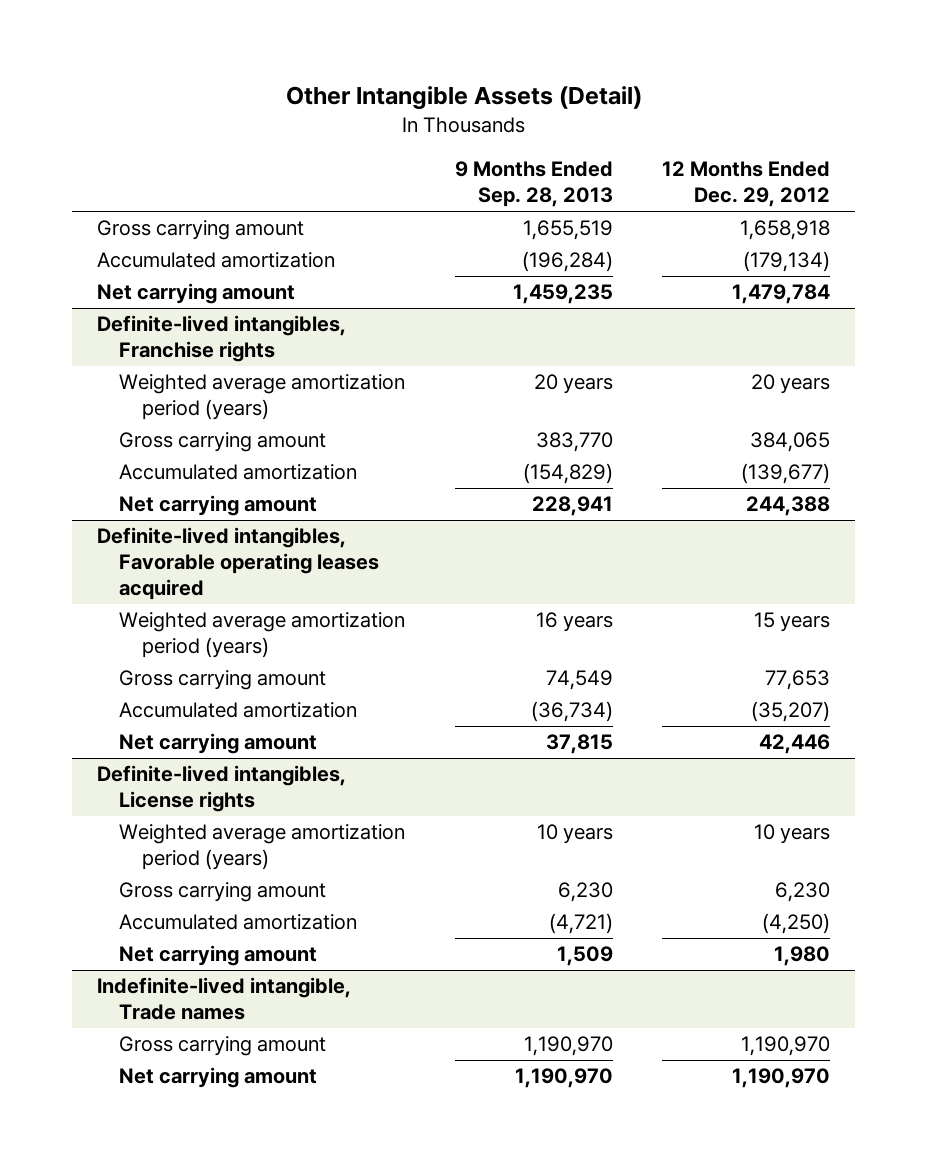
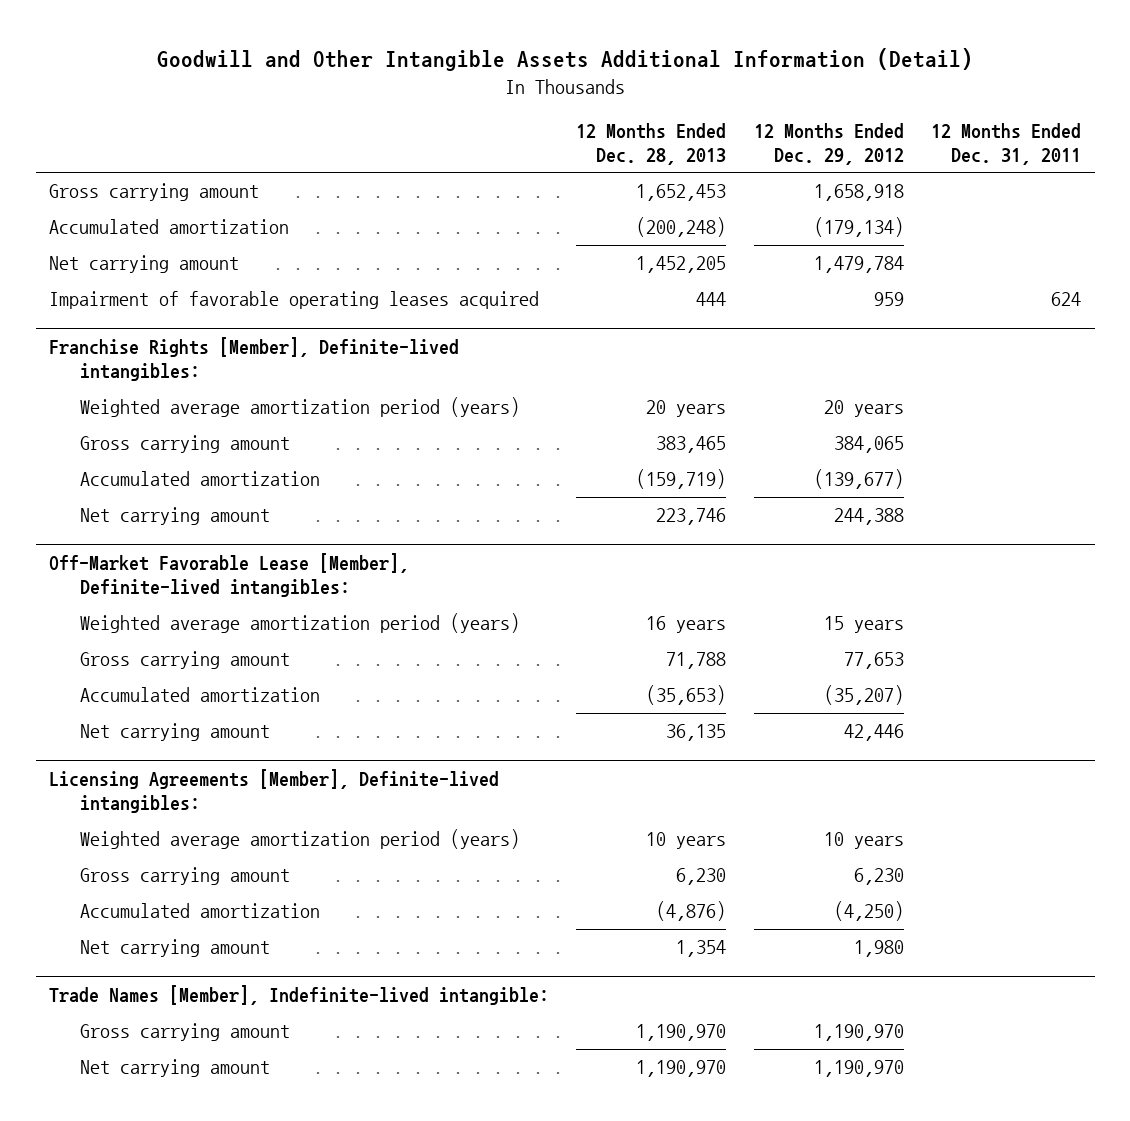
- Other Intangible Assets (Detail)
+ Goodwill and Other Intangible Assets Additional Information (Detail)
- | 9 Months Ended Sep. 28, 2013 | 12 Months Ended Dec. 29, 2012
+ | 12 Months Ended Dec. 28, 2013 | 12 Months Ended Dec. 29, 2012 | 12 Months Ended Dec. 31, 2011
- Definite-lived intangibles, Franchise rights
+ Impairment of favorable operating leases acquired | 444 | 959 | 624
+ Franchise Rights [Member], Definite-lived intangibles:
- Definite-lived intangibles, Favorable operating leases acquired
+ Off-Market Favorable Lease [Member], Definite-lived intangibles:
- Definite-lived intangibles, License rights
+ Licensing Agreements [Member], Definite-lived intangibles:
- Indefinite-lived intangible, Trade names
+ Trade Names [Member], Indefinite-lived intangible:

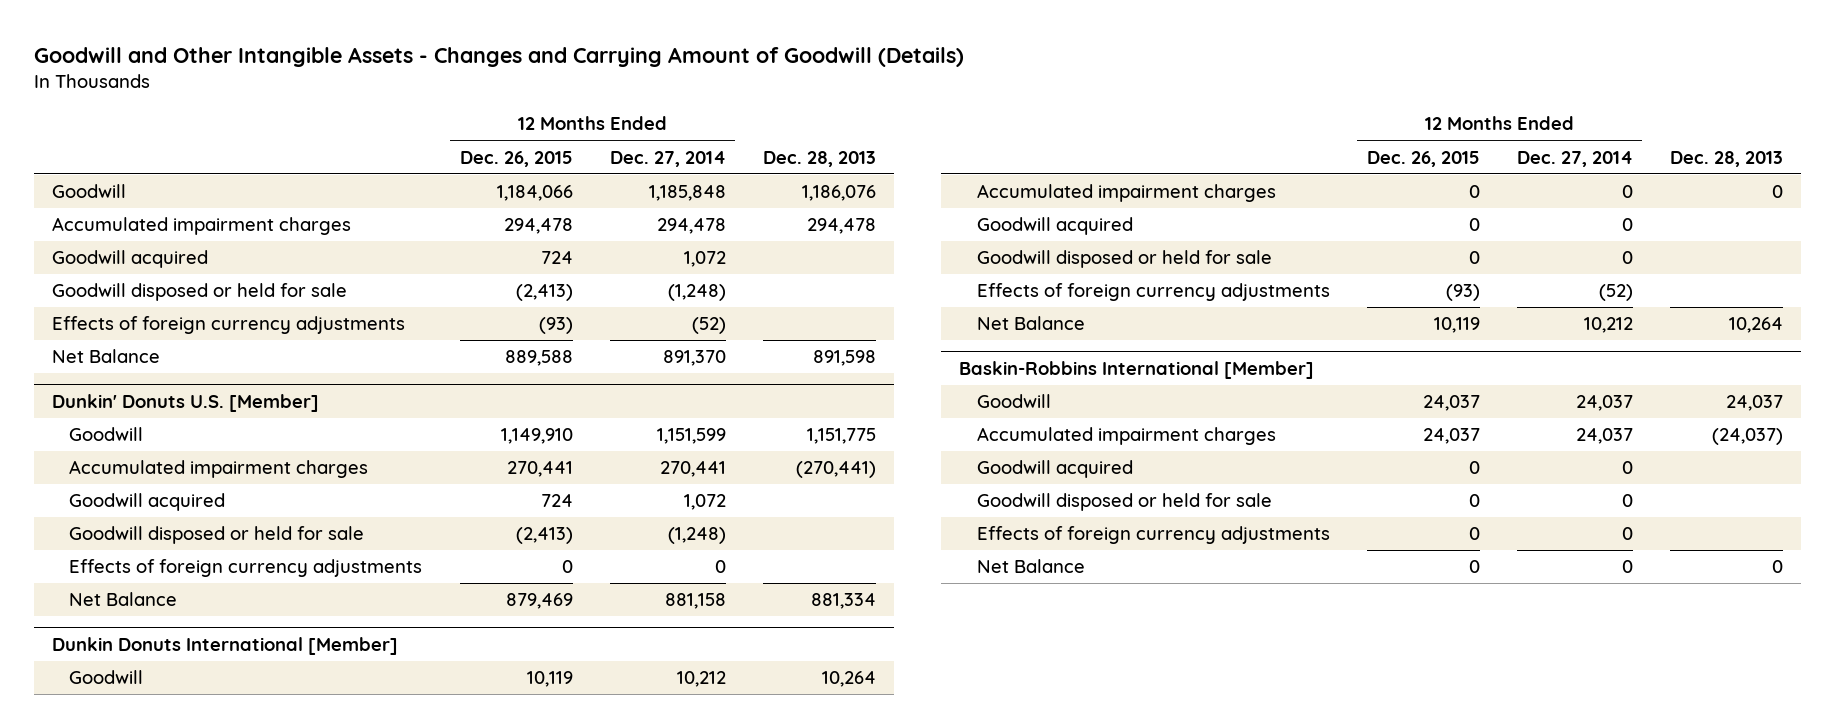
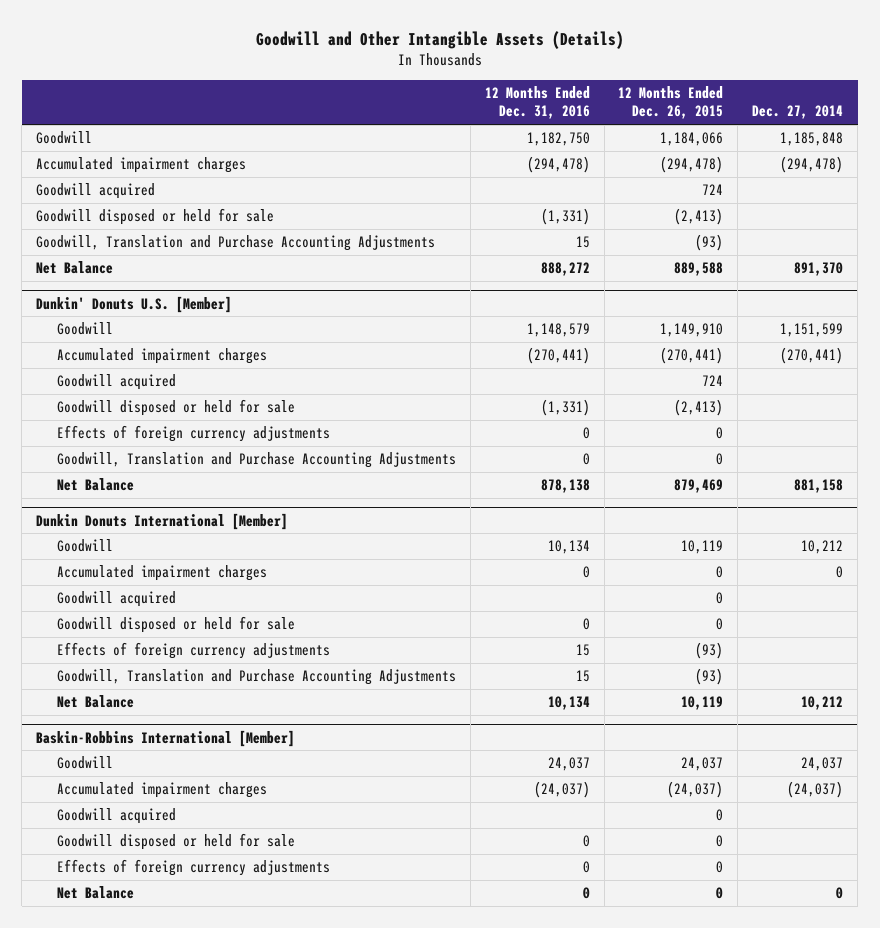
- Goodwill and Other Intangible Assets - Changes and Carrying Amount of Goodwill (Details)
+ Goodwill and Other Intangible Assets (Details)
- | 12 Months Ended Dec. 26, 2015 | 12 Months Ended Dec. 27, 2014 | Dec. 28, 2013
+ | 12 Months Ended Dec. 31, 2016 | 12 Months Ended Dec. 26, 2015 | Dec. 27, 2014
- Accumulated impairment charges | 294,478 | 294,478 | 294,478
+ Accumulated impairment charges | (294,478) | (294,478) | (294,478)
- Effects of foreign currency adjustments | (93) | (52) |
+ Goodwill, Translation and Purchase Accounting Adjustments | 15 | (93) |
@ Dunkin' Donuts U.S. [Member]
- Accumulated impairment charges | 270,441 | 270,441 | (270,441)
+ Accumulated impairment charges | (270,441) | (270,441) | (270,441)
+ Goodwill, Translation and Purchase Accounting Adjustments | 0 | 0 |
@ Dunkin Donuts International [Member]
+ Goodwill, Translation and Purchase Accounting Adjustments | 15 | (93) |
@ Baskin-Robbins International [Member]
- Accumulated impairment charges | 24,037 | 24,037 | (24,037)
+ Accumulated impairment charges | (24,037) | (24,037) | (24,037)

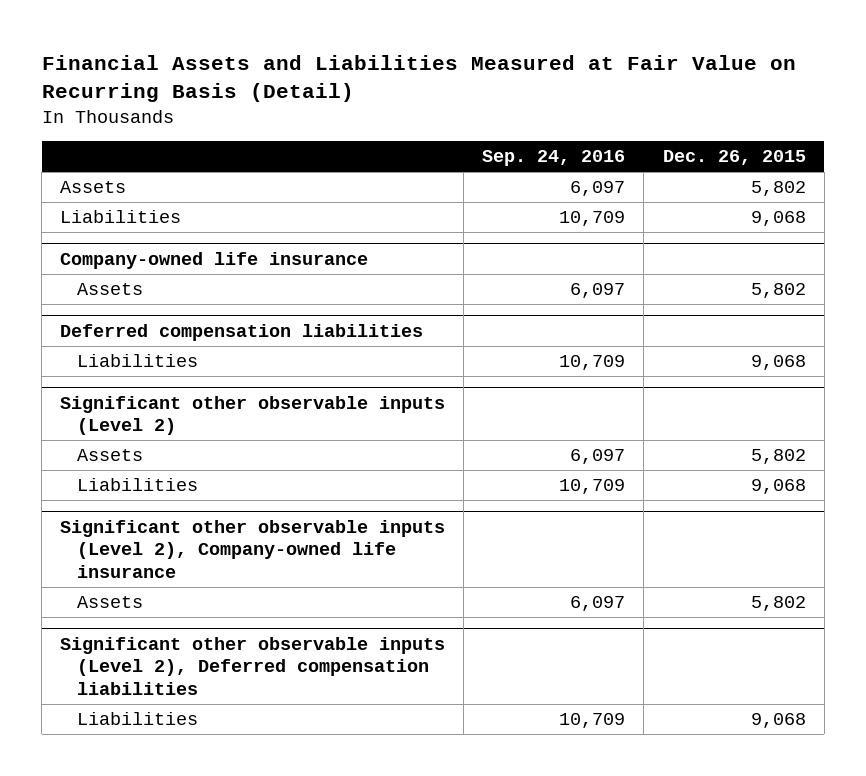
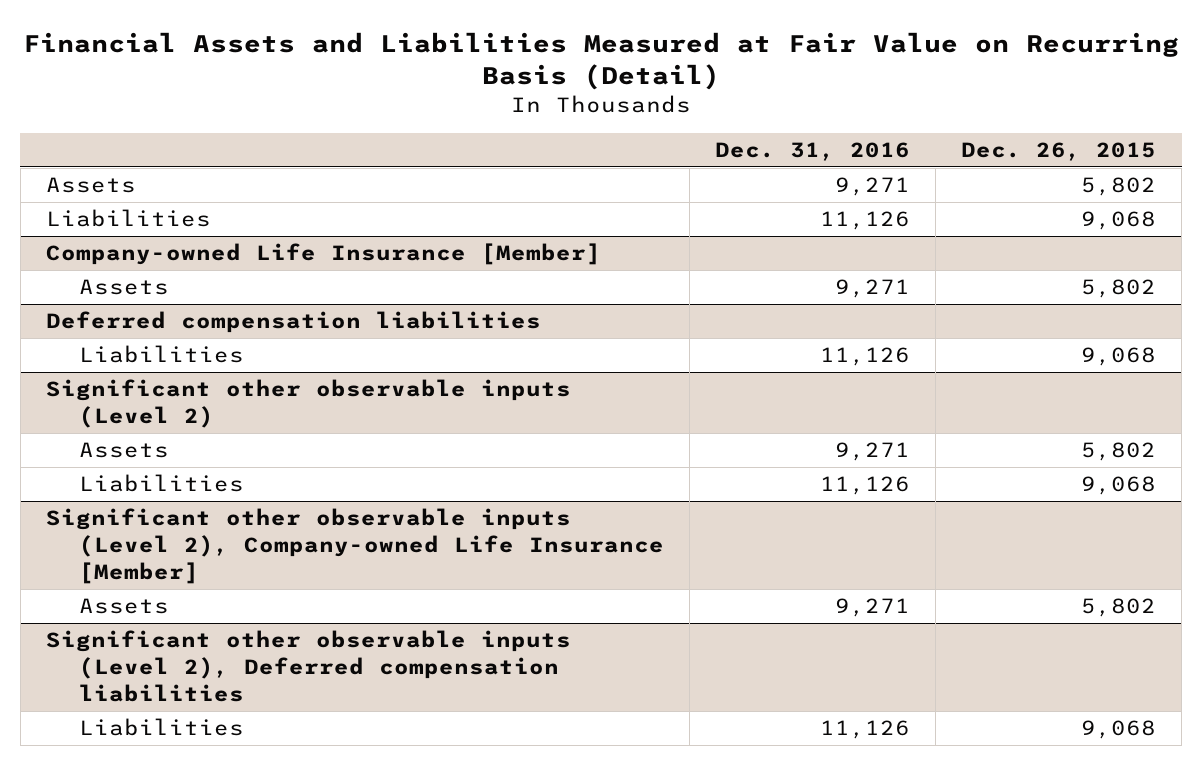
- | Sep. 24, 2016 | Dec. 26, 2015
+ | Dec. 31, 2016 | Dec. 26, 2015
- Company-owned life insurance
+ Company-owned Life Insurance [Member]
- Significant other observable inputs (Level 2), Company-owned life insurance
+ Significant other observable inputs (Level 2), Company-owned Life Insurance [Member]

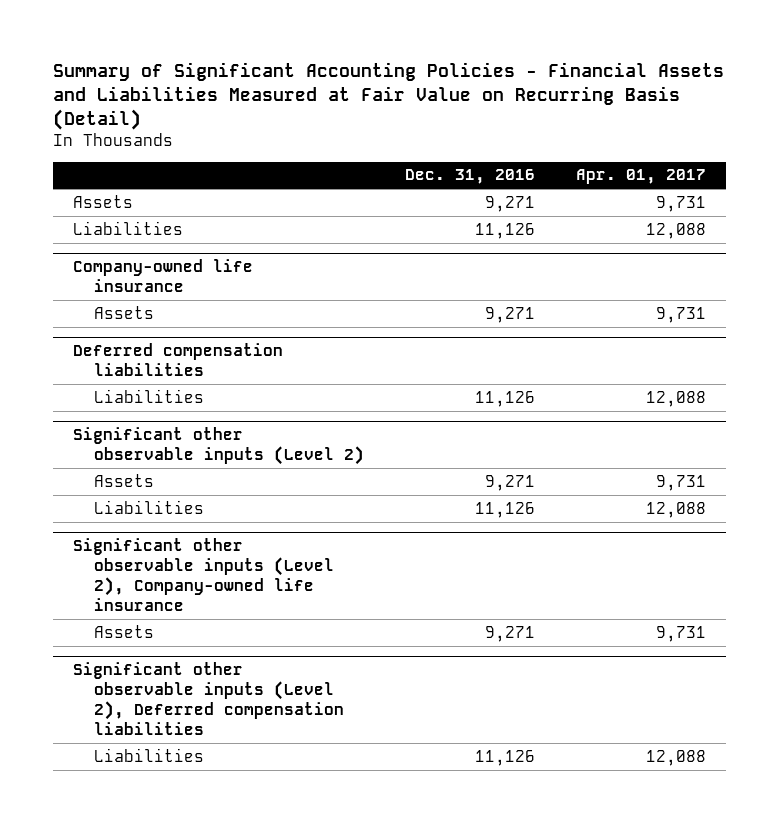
- Financial Assets and Liabilities Measured at Fair Value on Recurring Basis (Detail)
+ Summary of Significant Accounting Policies - Financial Assets and Liabilities Measured at Fair Value on Recurring Basis (Detail)
- | Dec. 31, 2016 | Dec. 26, 2015
+ | Dec. 31, 2016 | Apr. 01, 2017
- Company-owned Life Insurance [Member]
+ Company-owned life insurance
- Significant other observable inputs (Level 2), Company-owned Life Insurance [Member]
+ Significant other observable inputs (Level 2), Company-owned life insurance

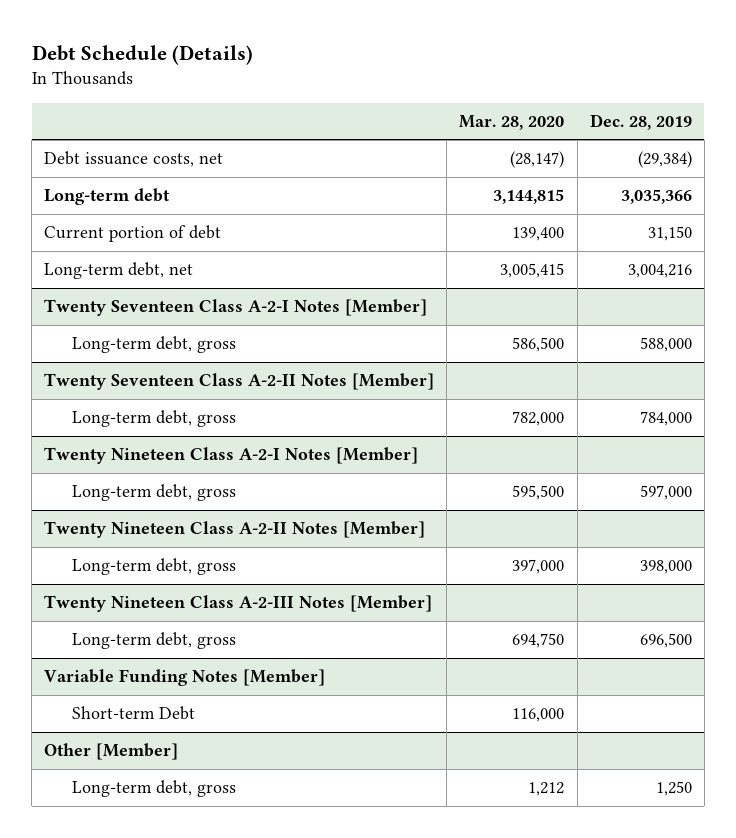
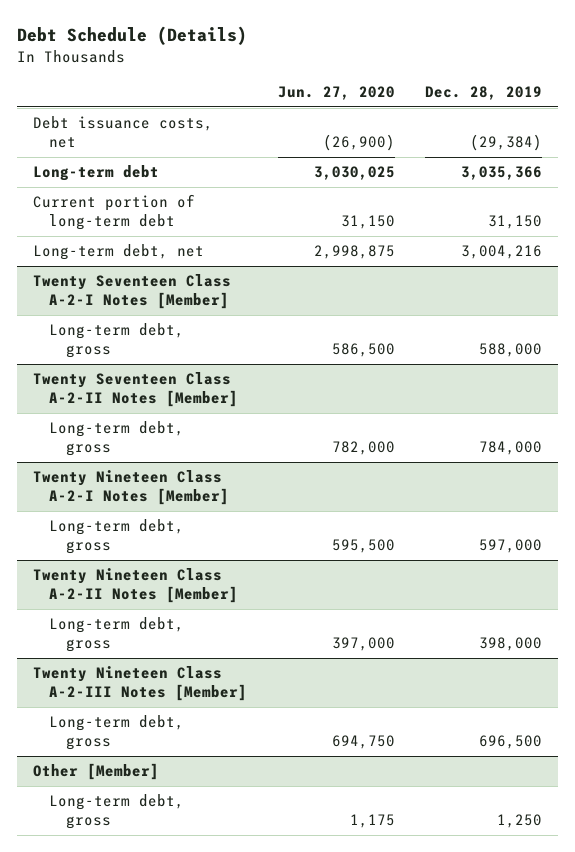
- | Mar. 28, 2020 | Dec. 28, 2019
+ | Jun. 27, 2020 | Dec. 28, 2019
- Current portion of debt | 139,400 | 31,150
+ Current portion of long-term debt | 31,150 | 31,150
- Variable Funding Notes [Member]
- Short-term Debt | 116,000 |

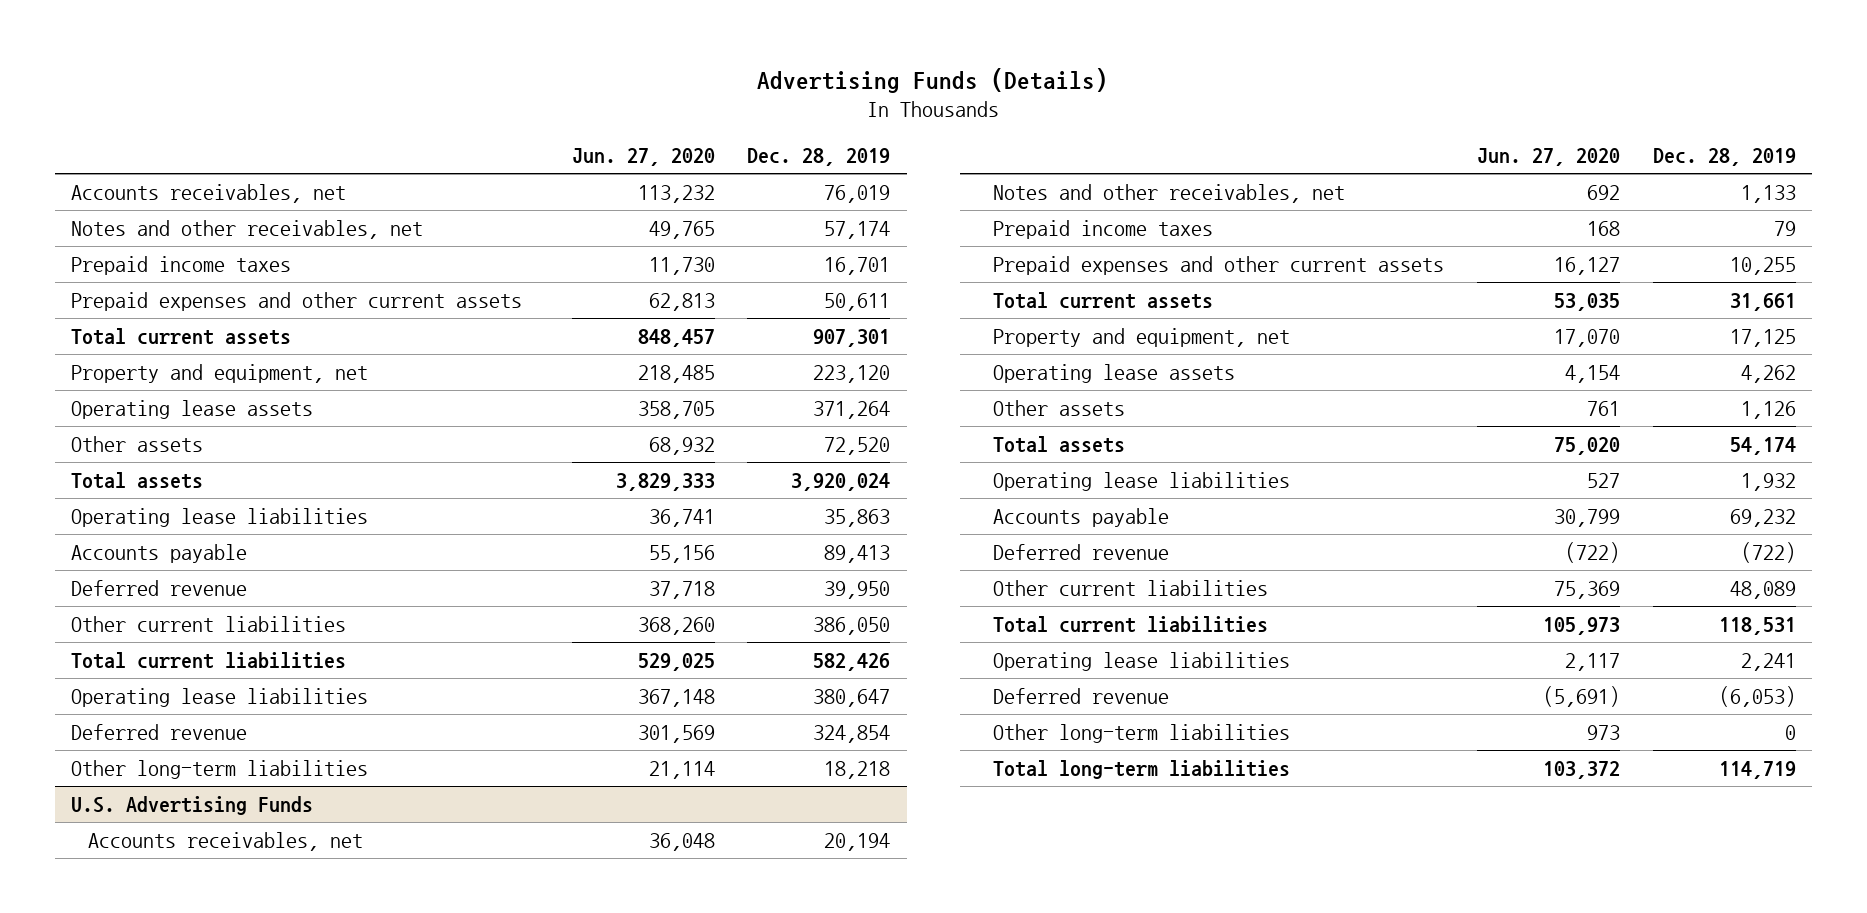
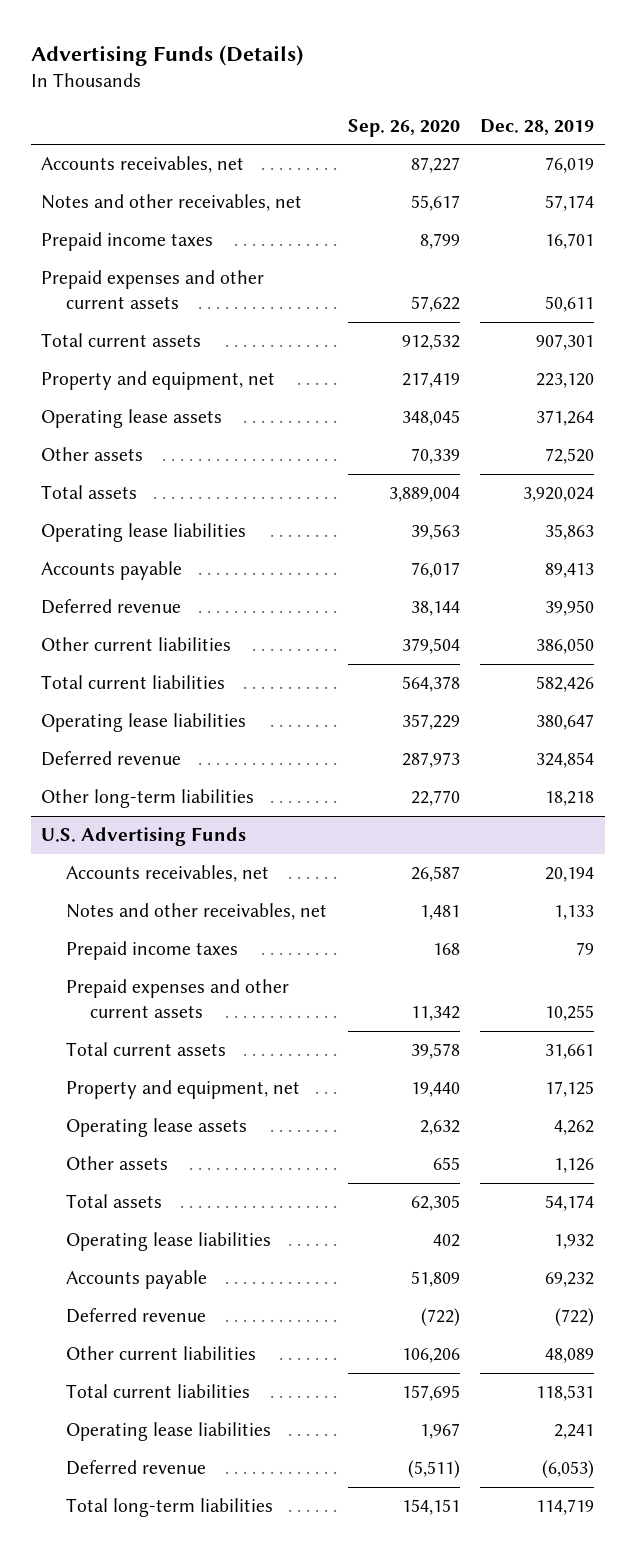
- | Jun. 27, 2020 | Dec. 28, 2019
+ | Sep. 26, 2020 | Dec. 28, 2019
@ U.S. Advertising Funds
- Other long-term liabilities | 973 | 0

